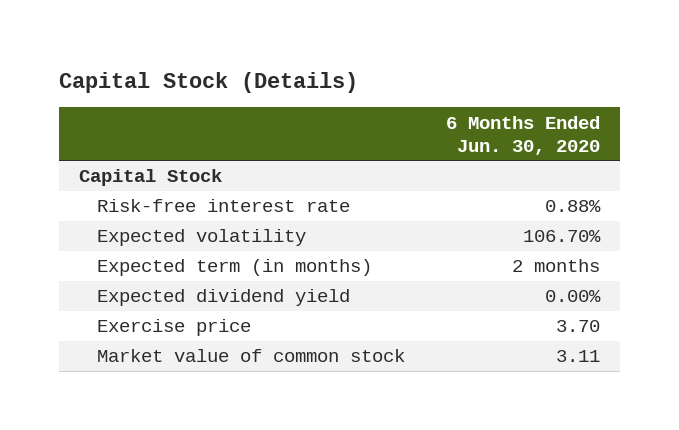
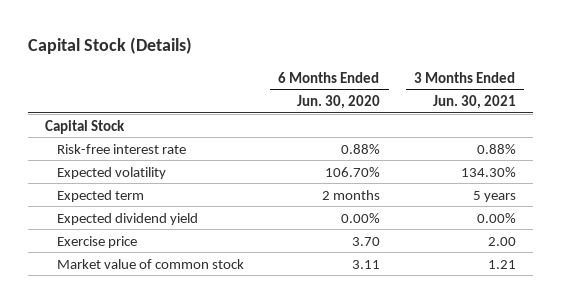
- | 6 Months Ended Jun. 30, 2020
+ | 6 Months Ended Jun. 30, 2020 | 3 Months Ended Jun. 30, 2021
- Expected term (in months) | 2 months
+ Expected term | 2 months | 5 years

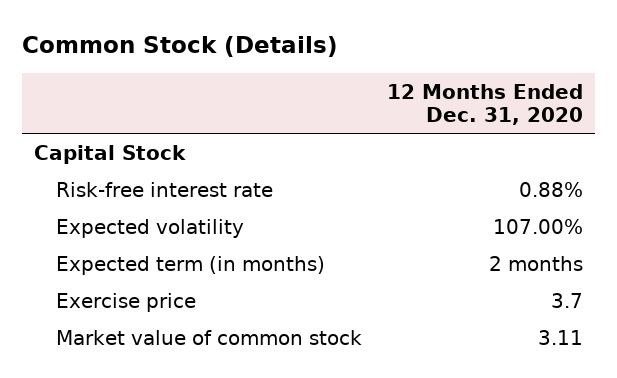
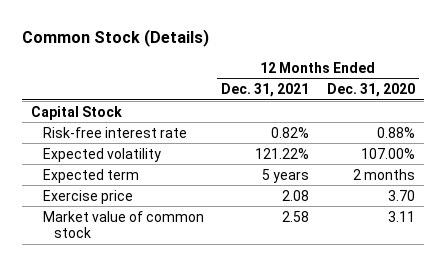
- | 12 Months Ended Dec. 31, 2020
+ | 12 Months Ended Dec. 31, 2021 | 12 Months Ended Dec. 31, 2020
- Expected term (in months) | 2 months
- Exercise price | 3.7
+ Expected term | 5 years | 2 months
+ Exercise price | 2.08 | 3.70

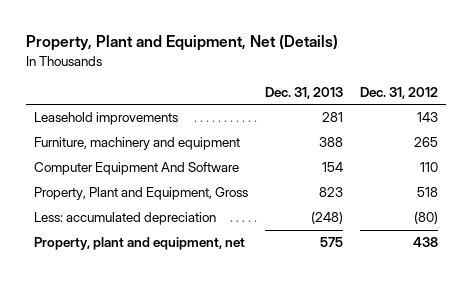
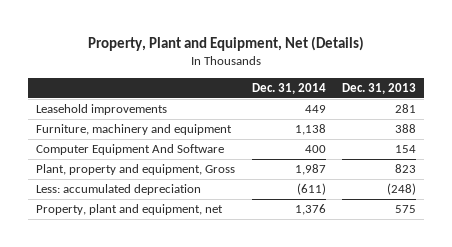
- | Dec. 31, 2013 | Dec. 31, 2012
+ | Dec. 31, 2014 | Dec. 31, 2013
- Property, Plant and Equipment, Gross | 823 | 518
+ Plant, property and equipment, Gross | 1,987 | 823

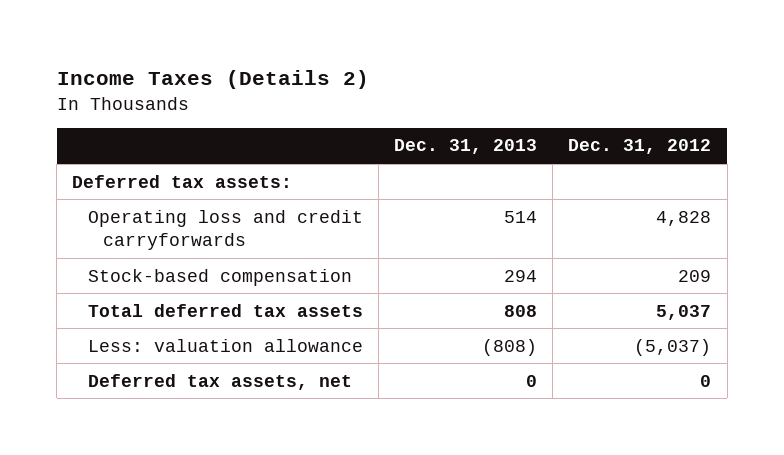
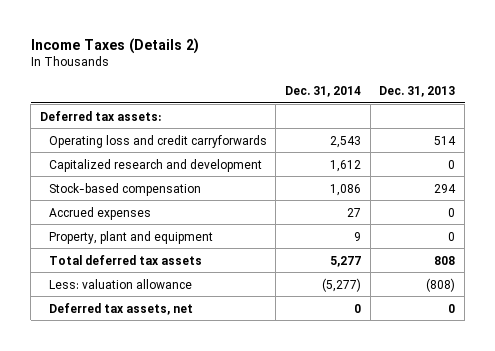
- | Dec. 31, 2013 | Dec. 31, 2012
+ | Dec. 31, 2014 | Dec. 31, 2013
+ Capitalized research and development | 1,612 | 0
+ Accrued expenses | 27 | 0
+ Property, plant and equipment | 9 | 0

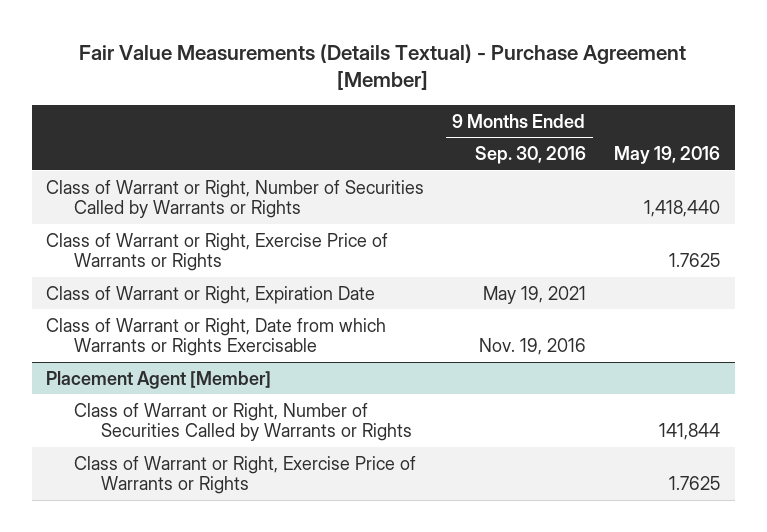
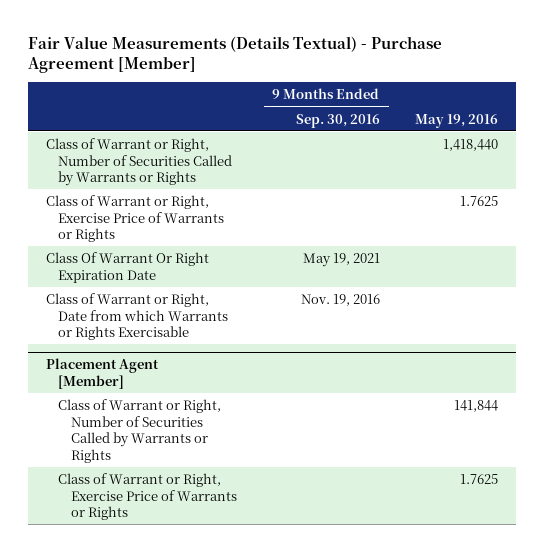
- Class of Warrant or Right, Expiration Date | May 19, 2021 |
+ Class Of Warrant Or Right Expiration Date | May 19, 2021 |

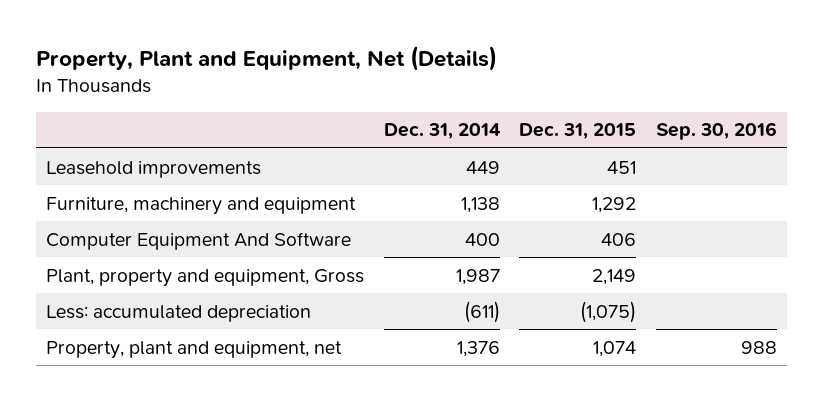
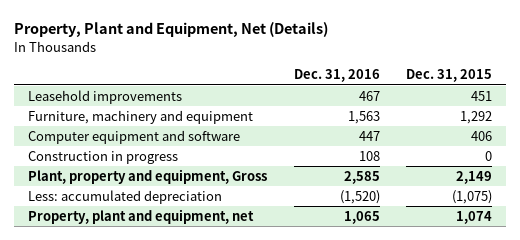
- | Dec. 31, 2014 | Dec. 31, 2015 | Sep. 30, 2016
+ | Dec. 31, 2016 | Dec. 31, 2015
- Computer Equipment And Software | 400 | 406 |
+ Computer equipment and software | 447 | 406
+ Construction in progress | 108 | 0

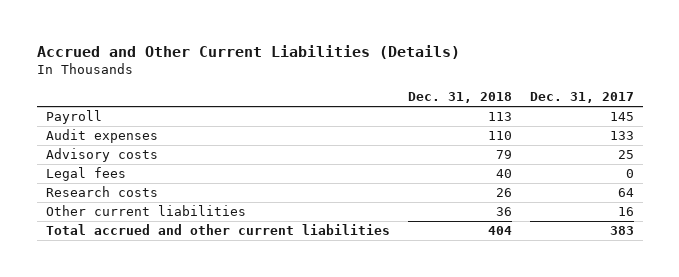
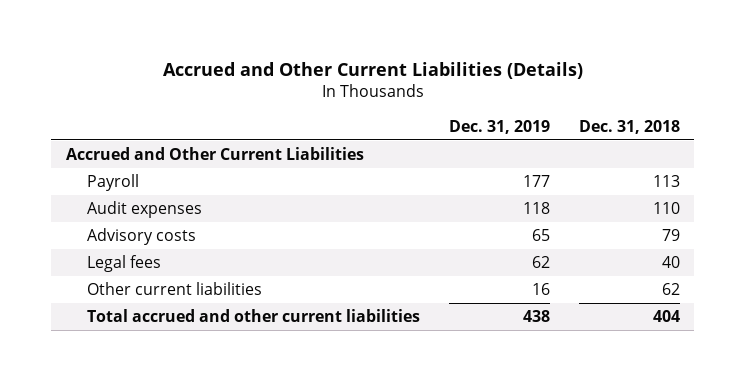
- | Dec. 31, 2018 | Dec. 31, 2017
+ | Dec. 31, 2019 | Dec. 31, 2018
+ Accrued and Other Current Liabilities
- Research costs | 26 | 64
- Other current liabilities | 36 | 16
+ Other current liabilities | 16 | 62

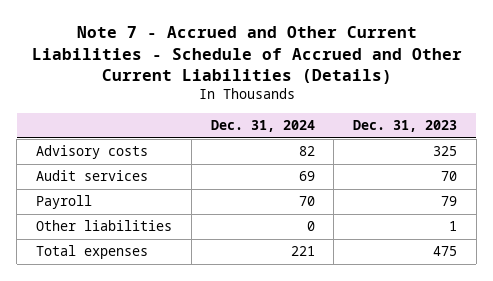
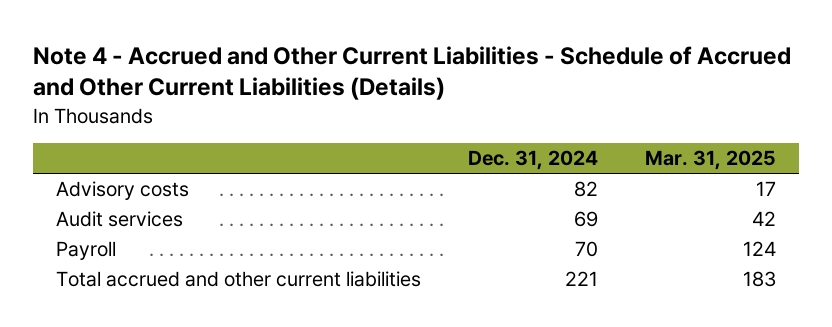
- Note 7 - Accrued and Other Current Liabilities - Schedule of Accrued and Other Current Liabilities (Details)
+ Note 4 - Accrued and Other Current Liabilities - Schedule of Accrued and Other Current Liabilities (Details)
- | Dec. 31, 2024 | Dec. 31, 2023
+ | Dec. 31, 2024 | Mar. 31, 2025
- Other liabilities | 0 | 1
- Total expenses | 221 | 475
+ Total accrued and other current liabilities | 221 | 183

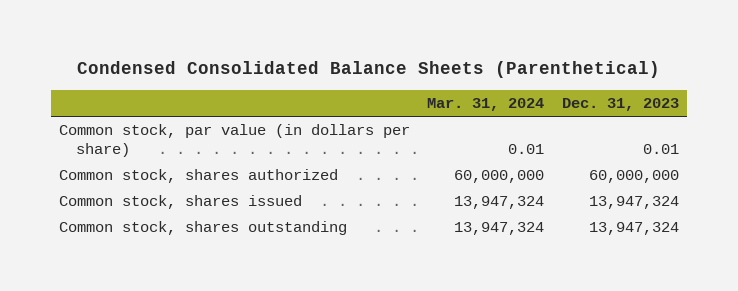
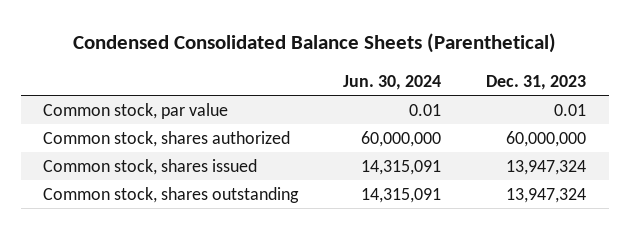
- | Mar. 31, 2024 | Dec. 31, 2023
+ | Jun. 30, 2024 | Dec. 31, 2023
- Common stock, par value (in dollars per share) | 0.01 | 0.01
+ Common stock, par value | 0.01 | 0.01

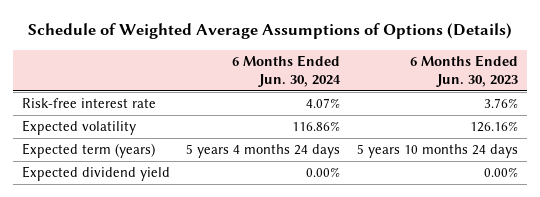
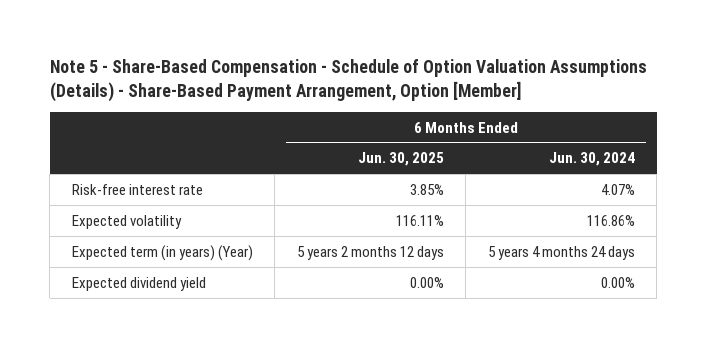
- Schedule of Weighted Average Assumptions of Options (Details)
+ Note 5 - Share-Based Compensation - Schedule of Option Valuation Assumptions (Details) - Share-Based Payment Arrangement, Option [Member]
- | 6 Months Ended Jun. 30, 2024 | 6 Months Ended Jun. 30, 2023
+ | 6 Months Ended Jun. 30, 2025 | 6 Months Ended Jun. 30, 2024
- Expected term (years) | 5 years 4 months 24 days | 5 years 10 months 24 days
+ Expected term (in years) (Year) | 5 years 2 months 12 days | 5 years 4 months 24 days

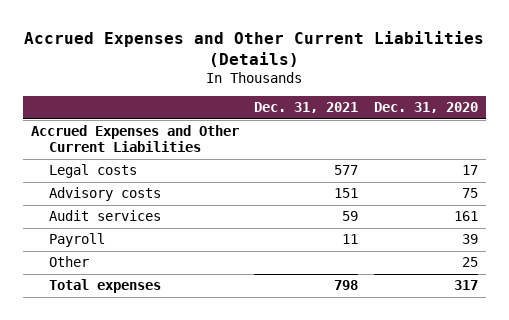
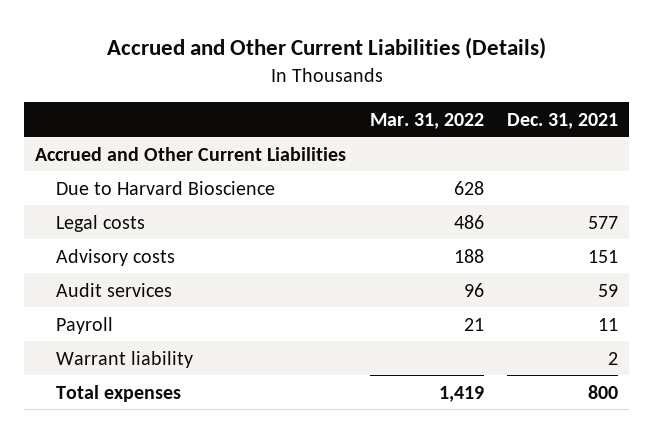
- Accrued Expenses and Other Current Liabilities (Details)
+ Accrued and Other Current Liabilities (Details)
- | Dec. 31, 2021 | Dec. 31, 2020
+ | Mar. 31, 2022 | Dec. 31, 2021
- Accrued Expenses and Other Current Liabilities
+ Accrued and Other Current Liabilities
+ Due to Harvard Bioscience | 628 |
- Other | | 25
- Total expenses | 798 | 317
+ Warrant liability | | 2
+ Total expenses | 1,419 | 800

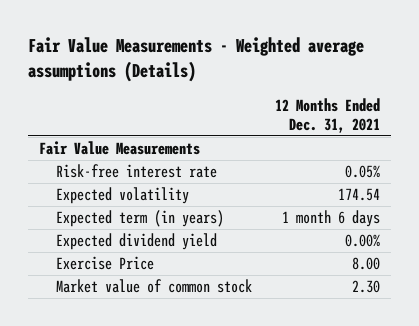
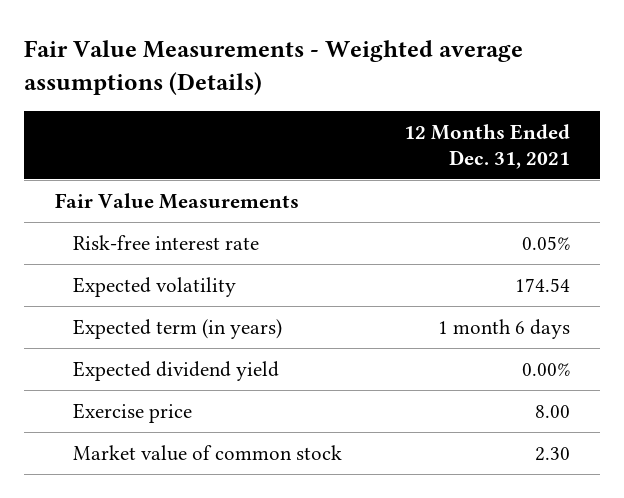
- Exercise Price | 8.00
+ Exercise price | 8.00

